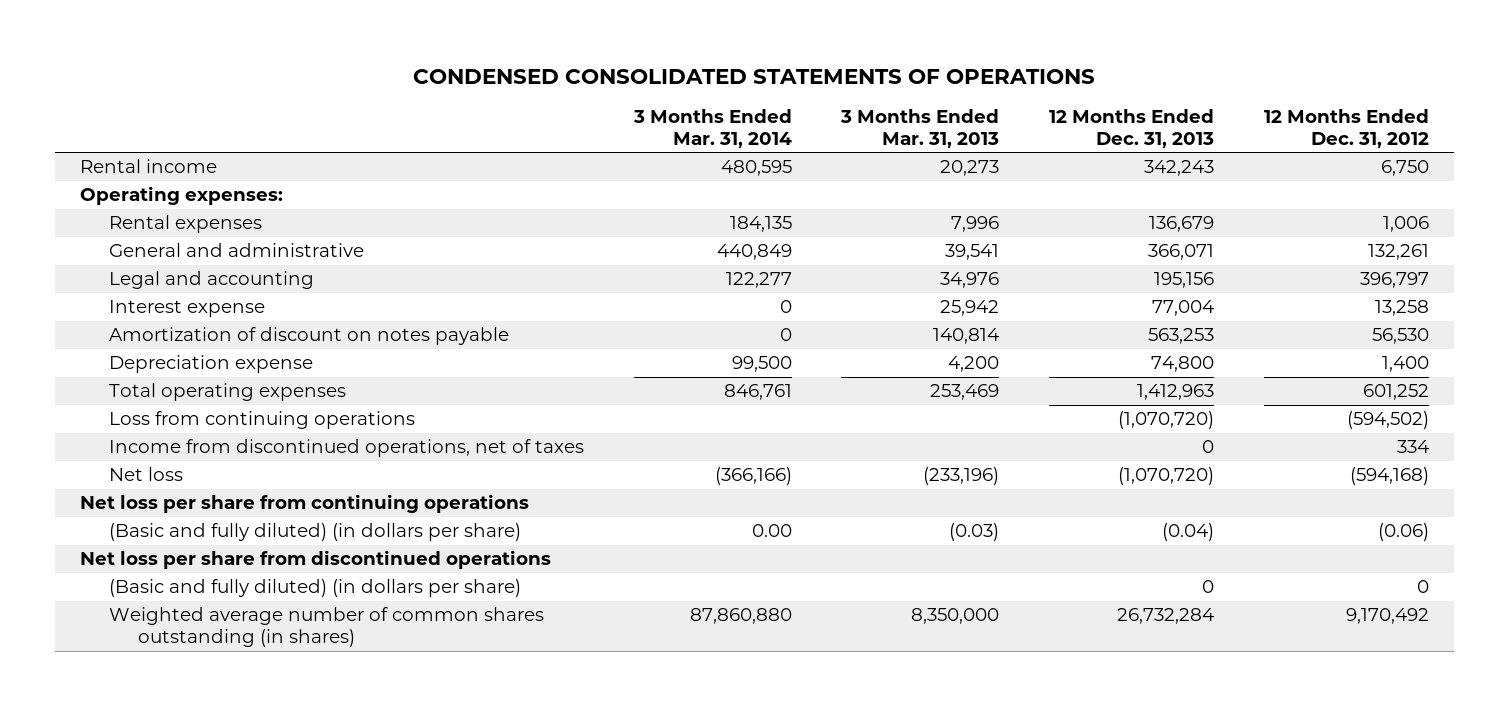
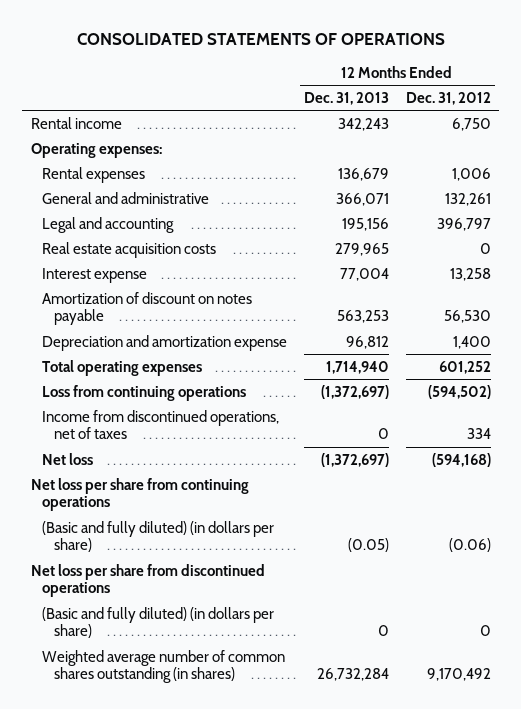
- CONDENSED CONSOLIDATED STATEMENTS OF OPERATIONS
+ CONSOLIDATED STATEMENTS OF OPERATIONS
- | 3 Months Ended Mar. 31, 2014 | 3 Months Ended Mar. 31, 2013 | 12 Months Ended Dec. 31, 2013 | 12 Months Ended Dec. 31, 2012
+ | 12 Months Ended Dec. 31, 2013 | 12 Months Ended Dec. 31, 2012
+ Real estate acquisition costs | 279,965 | 0
- Depreciation expense | 99,500 | 4,200 | 74,800 | 1,400
- Total operating expenses | 846,761 | 253,469 | 1,412,963 | 601,252
- Loss from continuing operations | | | (1,070,720) | (594,502)
+ Depreciation and amortization expense | 96,812 | 1,400
+ Total operating expenses | 1,714,940 | 601,252
+ Loss from continuing operations | (1,372,697) | (594,502)
- Net loss | (366,166) | (233,196) | (1,070,720) | (594,168)
+ Net loss | (1,372,697) | (594,168)
- (Basic and fully diluted) (in dollars per share) | 0.00 | (0.03) | (0.04) | (0.06)
+ (Basic and fully diluted) (in dollars per share) | (0.05) | (0.06)

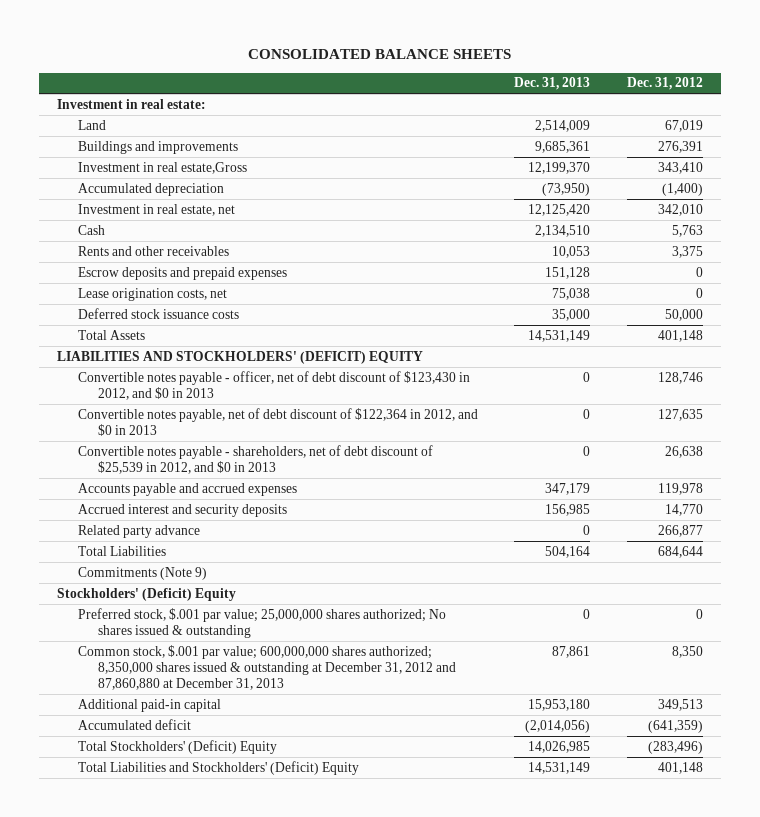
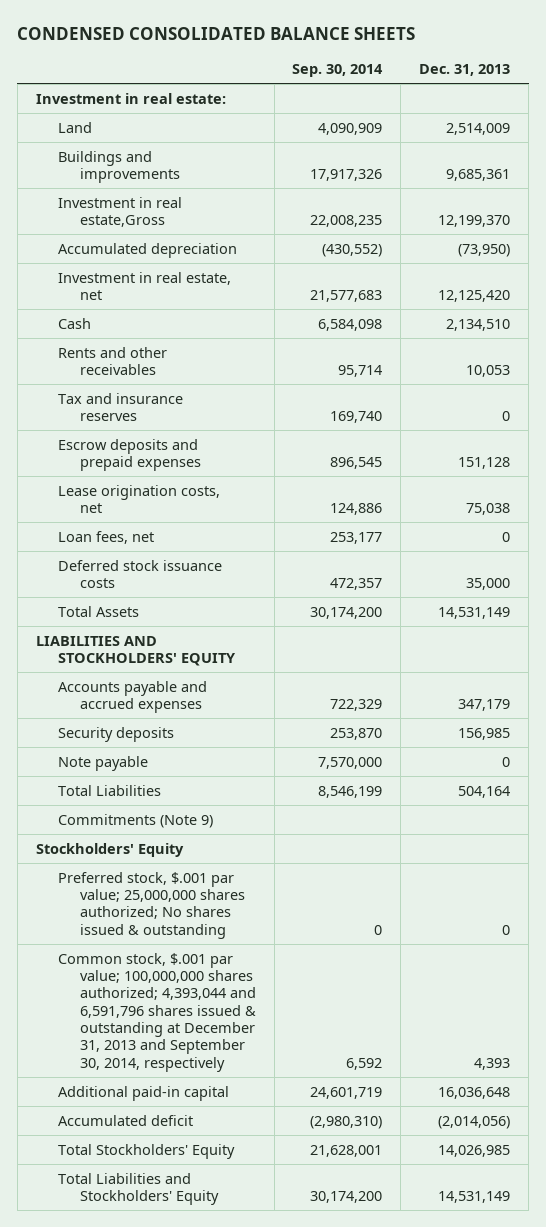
- CONSOLIDATED BALANCE SHEETS
+ CONDENSED CONSOLIDATED BALANCE SHEETS
- | Dec. 31, 2013 | Dec. 31, 2012
+ | Sep. 30, 2014 | Dec. 31, 2013
+ Tax and insurance reserves | 169,740 | 0
+ Loan fees, net | 253,177 | 0
- LIABILITIES AND STOCKHOLDERS' (DEFICIT) EQUITY
- Convertible notes payable - officer, net of debt discount of $123,430 in 2012, and $0 in 2013 | 0 | 128,746
- Convertible notes payable, net of debt discount of $122,364 in 2012, and $0 in 2013 | 0 | 127,635
- Convertible notes payable - shareholders, net of debt discount of $25,539 in 2012, and $0 in 2013 | 0 | 26,638
+ LIABILITIES AND STOCKHOLDERS' EQUITY
- Accrued interest and security deposits | 156,985 | 14,770
- Related party advance | 0 | 266,877
+ Security deposits | 253,870 | 156,985
+ Note payable | 7,570,000 | 0
- Stockholders' (Deficit) Equity
+ Stockholders' Equity
- Common stock, $.001 par value; 600,000,000 shares authorized; 8,350,000 shares issued & outstanding at December 31, 2012 and 87,860,880 at December 31, 2013 | 87,861 | 8,350
- Additional paid-in capital | 15,953,180 | 349,513
+ Common stock, $.001 par value; 100,000,000 shares authorized; 4,393,044 and 6,591,796 shares issued & outstanding at December 31, 2013 and September 30, 2014, respectively | 6,592 | 4,393
+ Additional paid-in capital | 24,601,719 | 16,036,648
- Total Stockholders' (Deficit) Equity | 14,026,985 | (283,496)
- Total Liabilities and Stockholders' (Deficit) Equity | 14,531,149 | 401,148
+ Total Stockholders' Equity | 21,628,001 | 14,026,985
+ Total Liabilities and Stockholders' Equity | 30,174,200 | 14,531,149

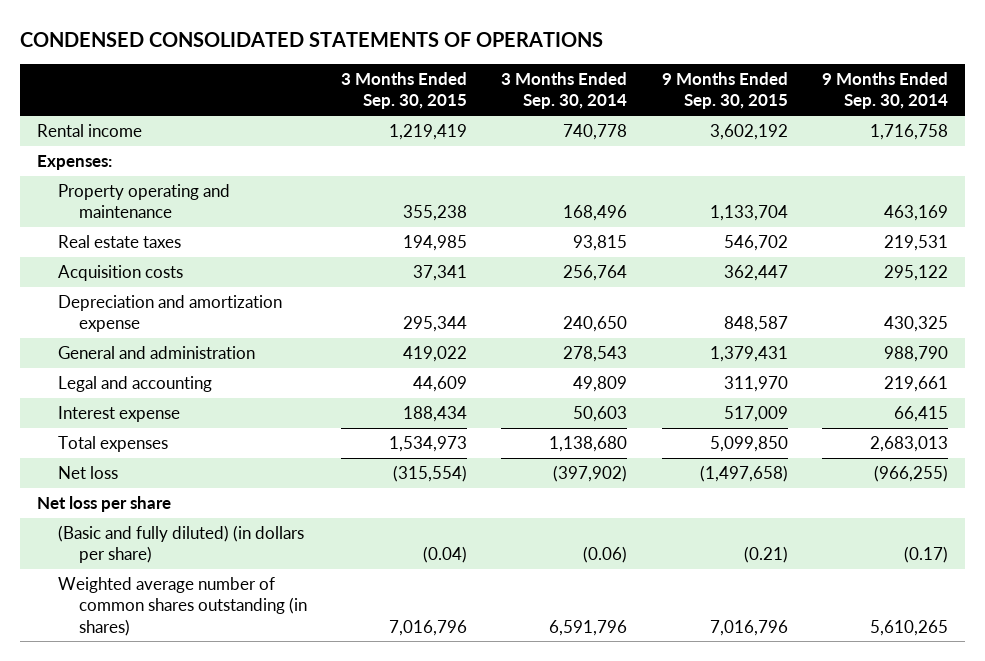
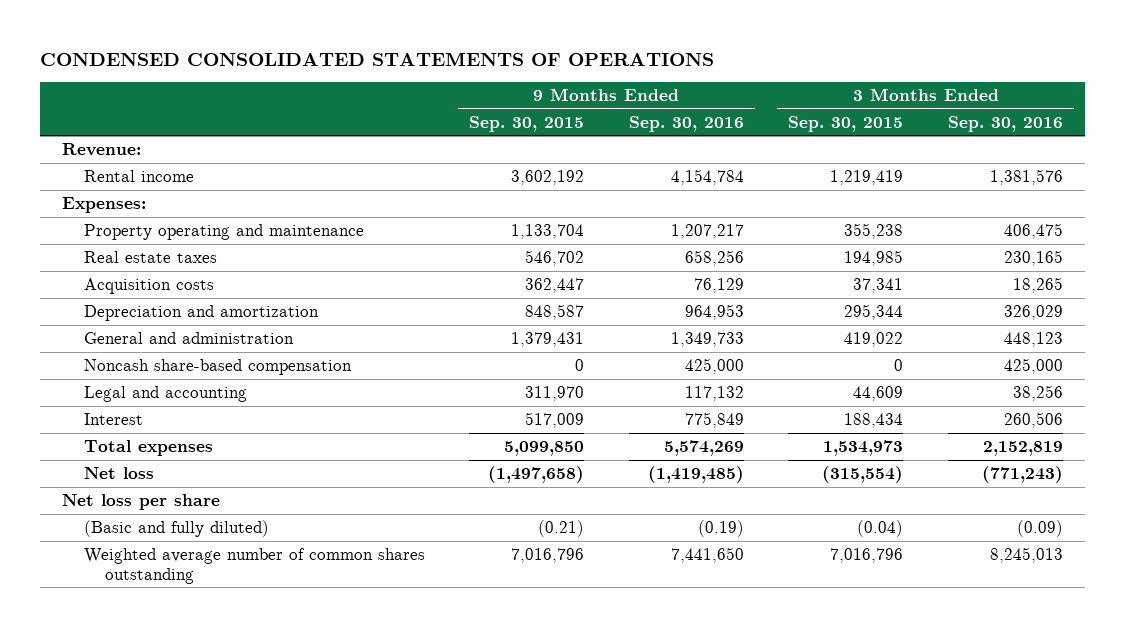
- | 3 Months Ended Sep. 30, 2015 | 3 Months Ended Sep. 30, 2014 | 9 Months Ended Sep. 30, 2015 | 9 Months Ended Sep. 30, 2014
+ | 9 Months Ended Sep. 30, 2015 | 9 Months Ended Sep. 30, 2016 | 3 Months Ended Sep. 30, 2015 | 3 Months Ended Sep. 30, 2016
+ Revenue:
- Depreciation and amortization expense | 295,344 | 240,650 | 848,587 | 430,325
+ Depreciation and amortization | 848,587 | 964,953 | 295,344 | 326,029
+ Noncash share-based compensation | 0 | 425,000 | 0 | 425,000
- Interest expense | 188,434 | 50,603 | 517,009 | 66,415
+ Interest | 517,009 | 775,849 | 188,434 | 260,506
- (Basic and fully diluted) (in dollars per share) | (0.04) | (0.06) | (0.21) | (0.17)
- Weighted average number of common shares outstanding (in shares) | 7,016,796 | 6,591,796 | 7,016,796 | 5,610,265
+ (Basic and fully diluted) | (0.21) | (0.19) | (0.04) | (0.09)
+ Weighted average number of common shares outstanding | 7,016,796 | 7,441,650 | 7,016,796 | 8,245,013

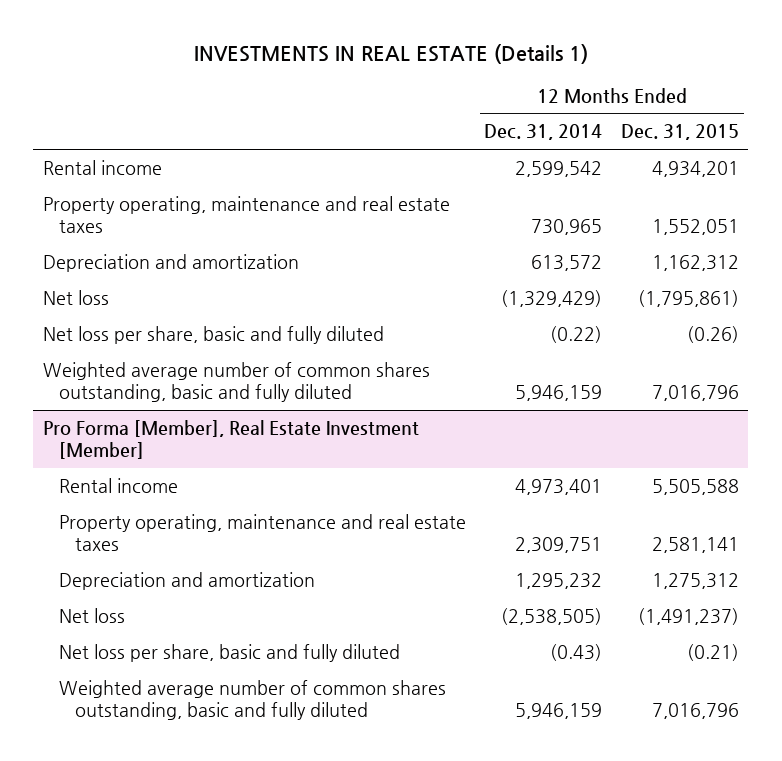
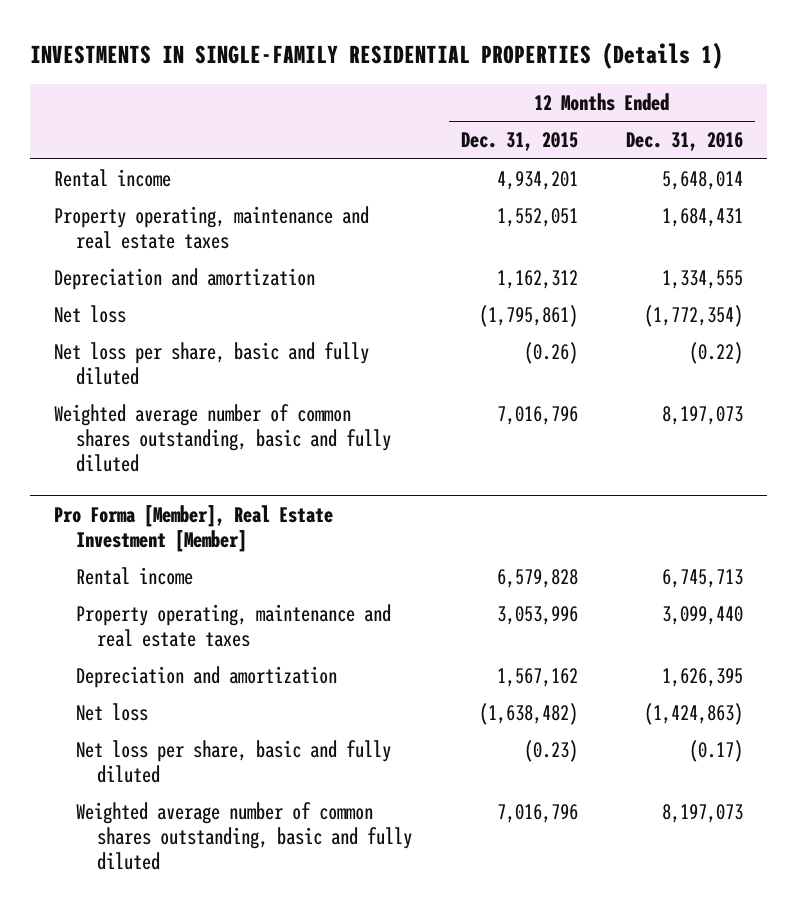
- INVESTMENTS IN REAL ESTATE (Details 1)
+ INVESTMENTS IN SINGLE-FAMILY RESIDENTIAL PROPERTIES (Details 1)
- | 12 Months Ended Dec. 31, 2014 | 12 Months Ended Dec. 31, 2015
+ | 12 Months Ended Dec. 31, 2015 | 12 Months Ended Dec. 31, 2016
@ Pro Forma [Member], Real Estate Investment [Member]
- Rental income | 4,973,401 | 5,505,588
- Property operating, maintenance and real estate taxes | 2,309,751 | 2,581,141
- Depreciation and amortization | 1,295,232 | 1,275,312
- Net loss | (2,538,505) | (1,491,237)
- Net loss per share, basic and fully diluted | (0.43) | (0.21)
+ Rental income | 6,579,828 | 6,745,713
+ Property operating, maintenance and real estate taxes | 3,053,996 | 3,099,440
+ Depreciation and amortization | 1,567,162 | 1,626,395
+ Net loss | (1,638,482) | (1,424,863)
+ Net loss per share, basic and fully diluted | (0.23) | (0.17)

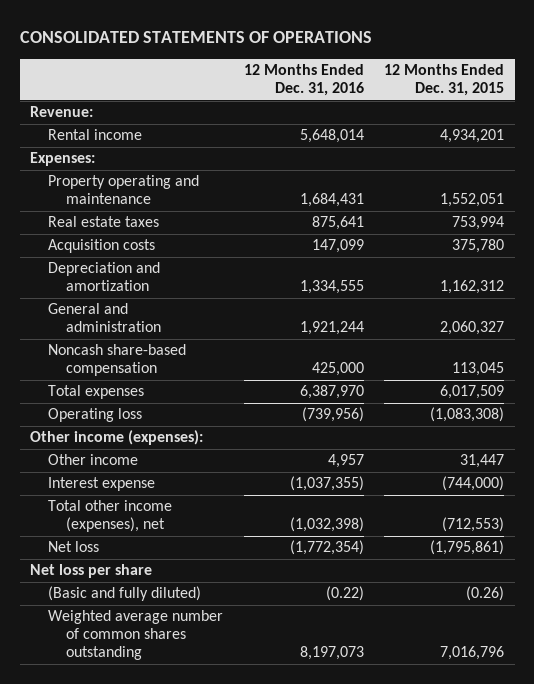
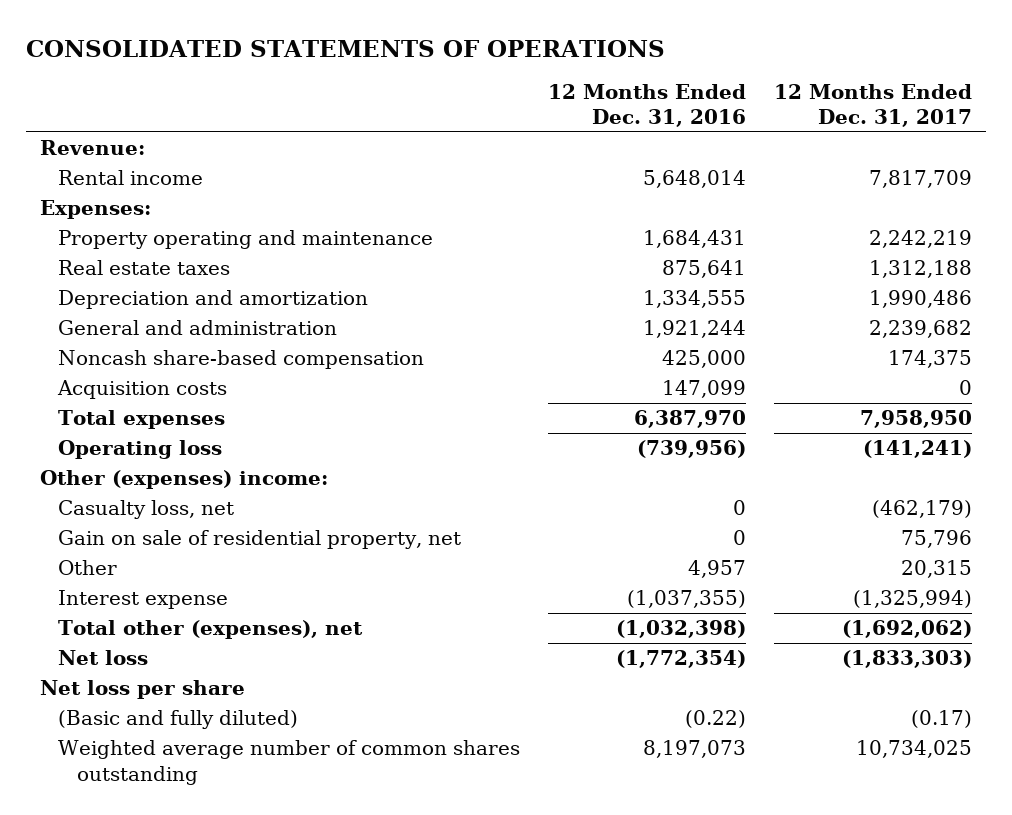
- | 12 Months Ended Dec. 31, 2016 | 12 Months Ended Dec. 31, 2015
+ | 12 Months Ended Dec. 31, 2016 | 12 Months Ended Dec. 31, 2017
moved down: Acquisition costs | 147,099 | 0
- Other income (expenses):
- Other income | 4,957 | 31,447
+ Other (expenses) income:
+ Casualty loss, net | 0 | (462,179)
+ Gain on sale of residential property, net | 0 | 75,796
+ Other | 4,957 | 20,315
- Total other income (expenses), net | (1,032,398) | (712,553)
+ Total other (expenses), net | (1,032,398) | (1,692,062)

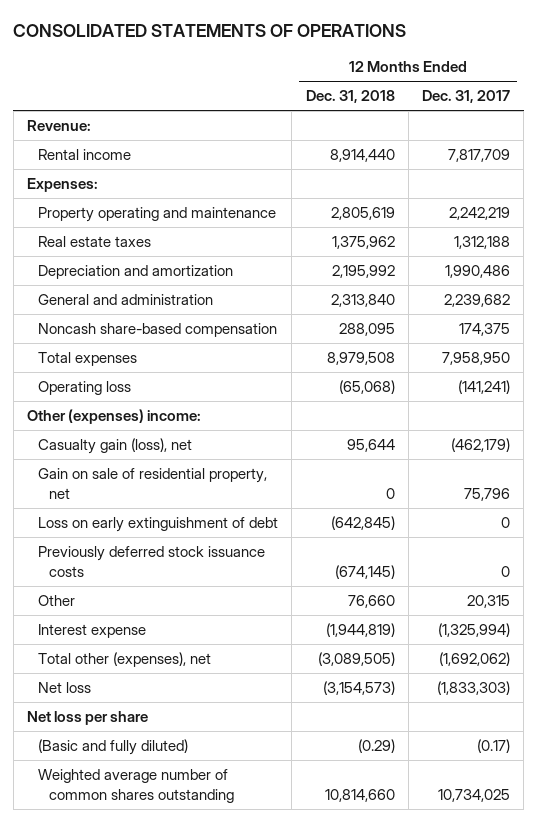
- | 12 Months Ended Dec. 31, 2016 | 12 Months Ended Dec. 31, 2017
+ | 12 Months Ended Dec. 31, 2018 | 12 Months Ended Dec. 31, 2017
- Acquisition costs | 147,099 | 0
- Casualty loss, net | 0 | (462,179)
+ Casualty gain (loss), net | 95,644 | (462,179)
+ Loss on early extinguishment of debt | (642,845) | 0
+ Previously deferred stock issuance costs | (674,145) | 0

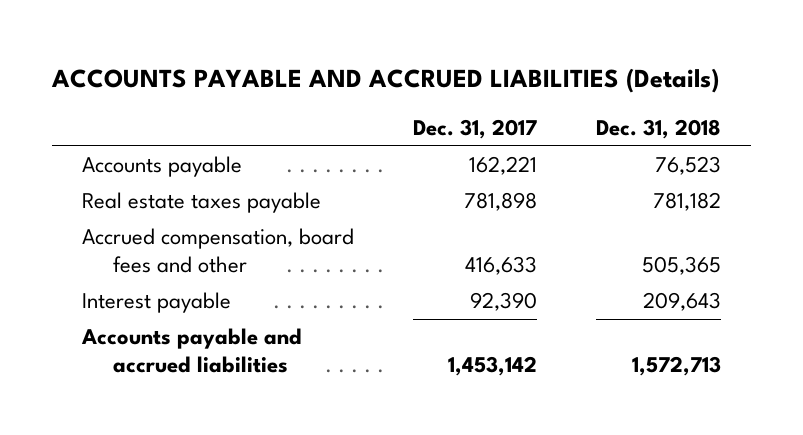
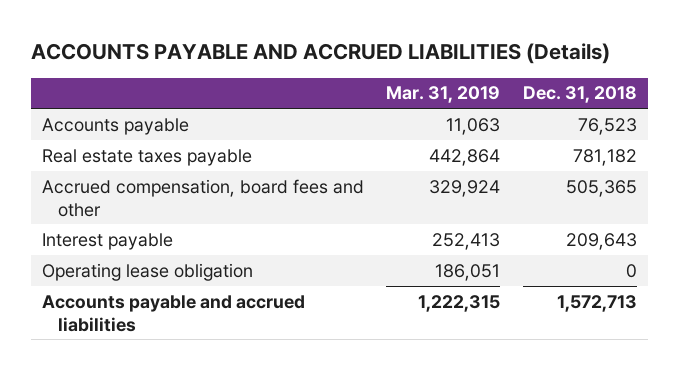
- | Dec. 31, 2017 | Dec. 31, 2018
+ | Mar. 31, 2019 | Dec. 31, 2018
+ Operating lease obligation | 186,051 | 0

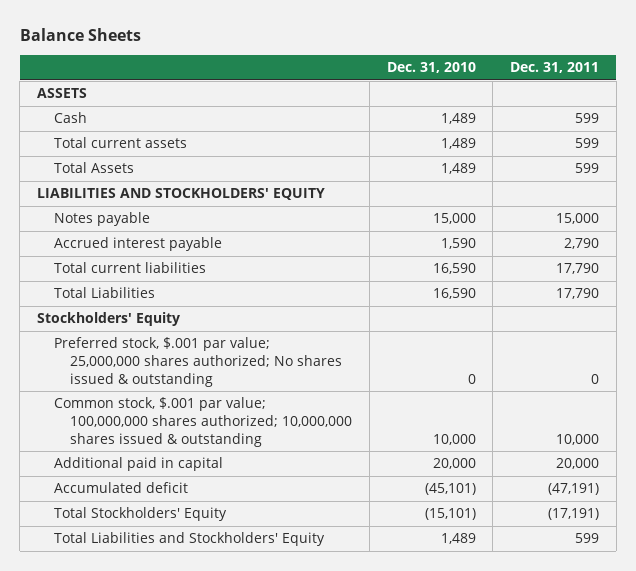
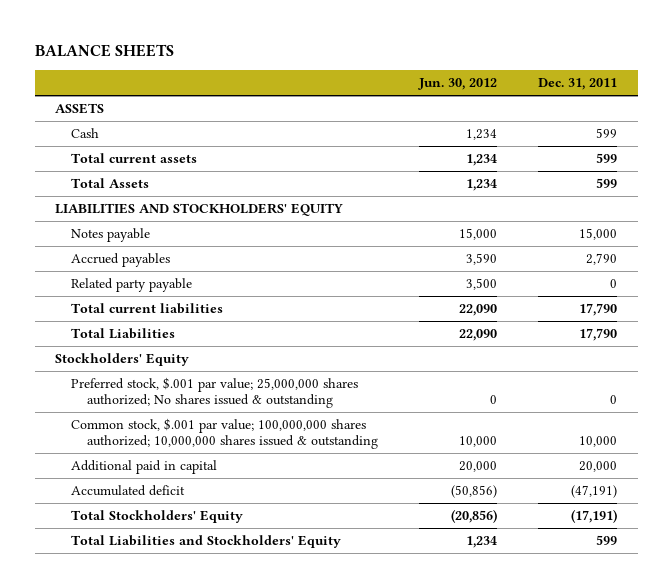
- Balance Sheets
+ BALANCE SHEETS
- | Dec. 31, 2010 | Dec. 31, 2011
+ | Jun. 30, 2012 | Dec. 31, 2011
- Accrued interest payable | 1,590 | 2,790
+ Accrued payables | 3,590 | 2,790
+ Related party payable | 3,500 | 0

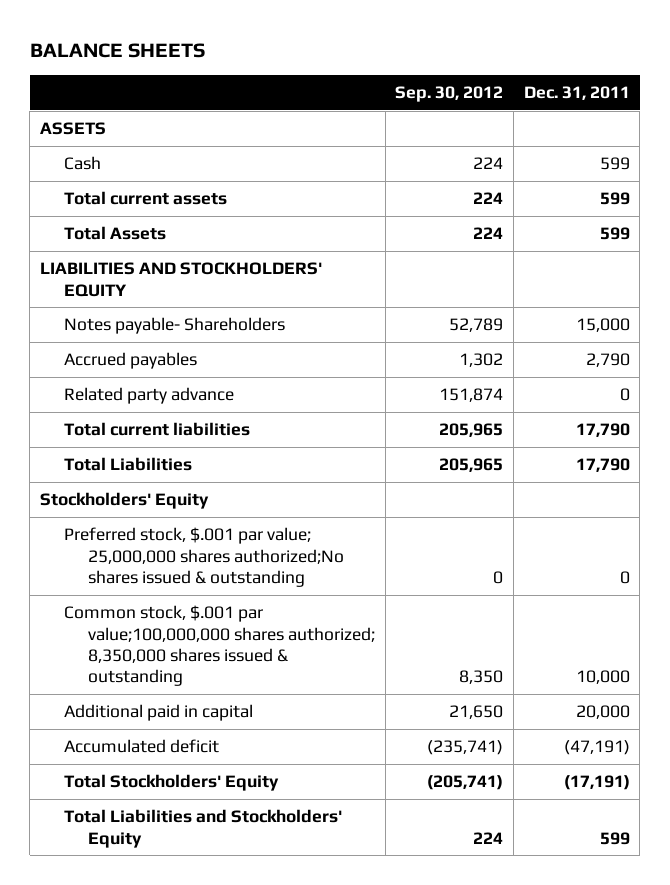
- | Jun. 30, 2012 | Dec. 31, 2011
+ | Sep. 30, 2012 | Dec. 31, 2011
- Notes payable | 15,000 | 15,000
+ Notes payable- Shareholders | 52,789 | 15,000
- Related party payable | 3,500 | 0
+ Related party advance | 151,874 | 0
- Preferred stock, $.001 par value; 25,000,000 shares authorized; No shares issued & outstanding | 0 | 0
- Common stock, $.001 par value; 100,000,000 shares authorized; 10,000,000 shares issued & outstanding | 10,000 | 10,000
+ Preferred stock, $.001 par value; 25,000,000 shares authorized;No shares issued & outstanding | 0 | 0
+ Common stock, $.001 par value;100,000,000 shares authorized; 8,350,000 shares issued & outstanding | 8,350 | 10,000

